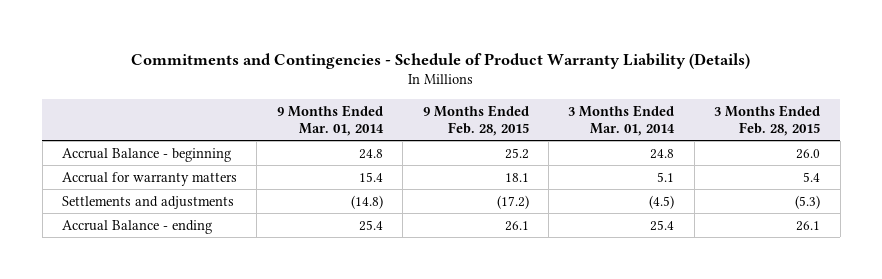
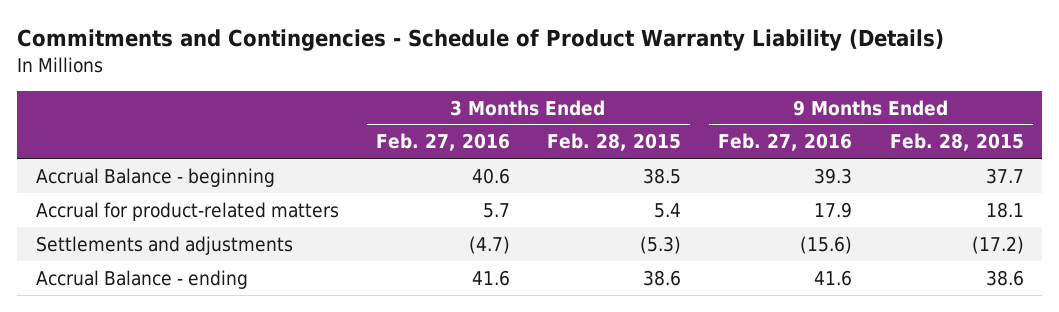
- | 9 Months Ended Mar. 01, 2014 | 9 Months Ended Feb. 28, 2015 | 3 Months Ended Mar. 01, 2014 | 3 Months Ended Feb. 28, 2015
+ | 3 Months Ended Feb. 27, 2016 | 3 Months Ended Feb. 28, 2015 | 9 Months Ended Feb. 27, 2016 | 9 Months Ended Feb. 28, 2015
- Accrual Balance - beginning | 24.8 | 25.2 | 24.8 | 26.0
- Accrual for warranty matters | 15.4 | 18.1 | 5.1 | 5.4
+ Accrual Balance - beginning | 40.6 | 38.5 | 39.3 | 37.7
+ Accrual for product-related matters | 5.7 | 5.4 | 17.9 | 18.1
- Accrual Balance - ending | 25.4 | 26.1 | 25.4 | 26.1
+ Accrual Balance - ending | 41.6 | 38.6 | 41.6 | 38.6

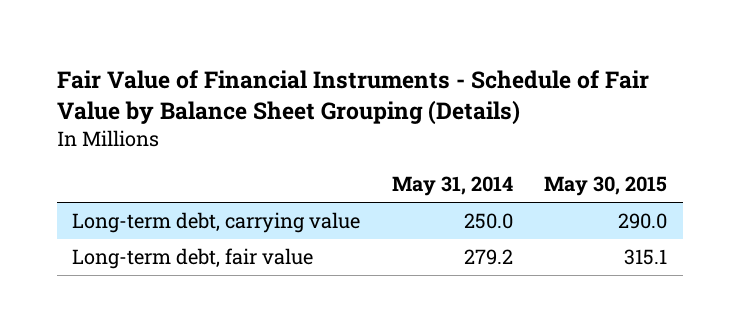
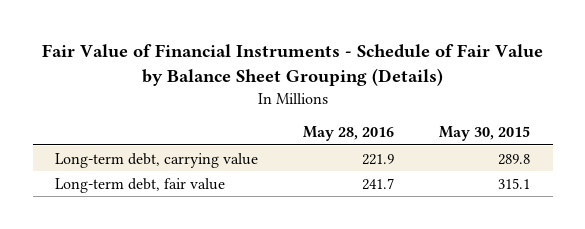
- | May 31, 2014 | May 30, 2015
+ | May 28, 2016 | May 30, 2015
- Long-term debt, carrying value | 250.0 | 290.0
+ Long-term debt, carrying value | 221.9 | 289.8

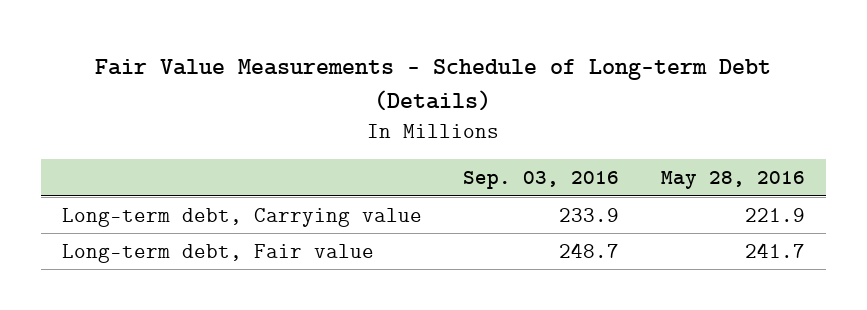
- Fair Value of Financial Instruments - Schedule of Fair Value by Balance Sheet Grouping (Details)
+ Fair Value Measurements - Schedule of Long-term Debt (Details)
- | May 28, 2016 | May 30, 2015
+ | Sep. 03, 2016 | May 28, 2016
- Long-term debt, carrying value | 221.9 | 289.8
- Long-term debt, fair value | 241.7 | 315.1
+ Long-term debt, Carrying value | 233.9 | 221.9
+ Long-term debt, Fair value | 248.7 | 241.7

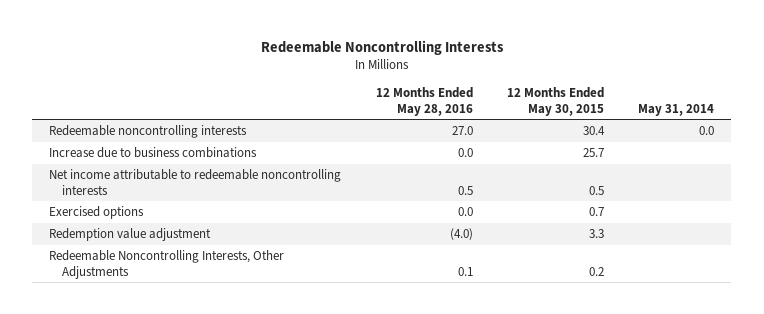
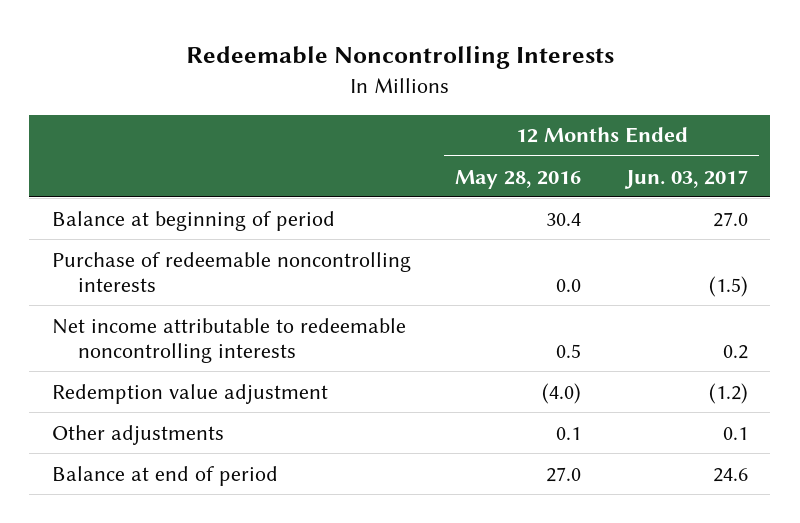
- | 12 Months Ended May 28, 2016 | 12 Months Ended May 30, 2015 | May 31, 2014
+ | 12 Months Ended May 28, 2016 | 12 Months Ended Jun. 03, 2017
- Redeemable noncontrolling interests | 27.0 | 30.4 | 0.0
- Increase due to business combinations | 0.0 | 25.7 |
+ Balance at beginning of period | 30.4 | 27.0
+ Purchase of redeemable noncontrolling interests | 0.0 | (1.5)
- Exercised options | 0.0 | 0.7 |
- Redeemable Noncontrolling Interests, Other Adjustments | 0.1 | 0.2 |
+ Other adjustments | 0.1 | 0.1
+ Balance at end of period | 27.0 | 24.6

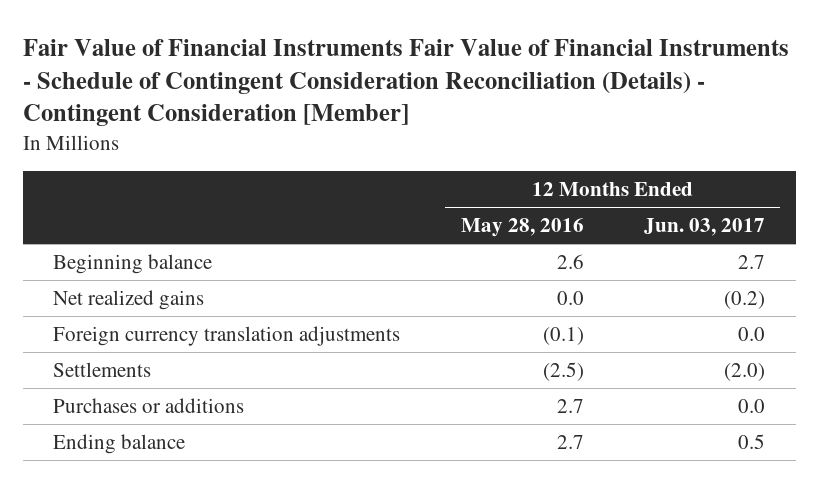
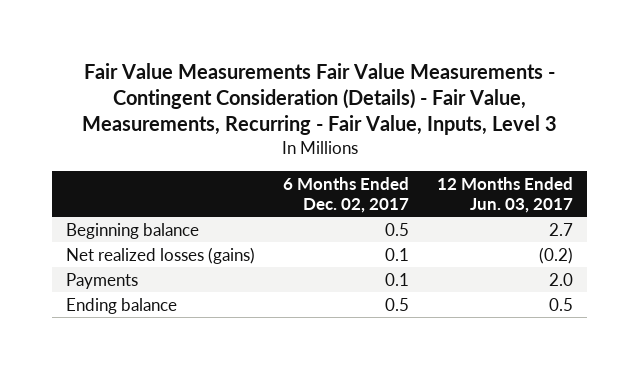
- Fair Value of Financial Instruments Fair Value of Financial Instruments - Schedule of Contingent Consideration Reconciliation (Details) - Contingent Consideration [Member]
+ Fair Value Measurements Fair Value Measurements - Contingent Consideration (Details) - Fair Value, Measurements, Recurring - Fair Value, Inputs, Level 3
- | 12 Months Ended May 28, 2016 | 12 Months Ended Jun. 03, 2017
+ | 6 Months Ended Dec. 02, 2017 | 12 Months Ended Jun. 03, 2017
- Net realized gains | 0.0 | (0.2)
- Foreign currency translation adjustments | (0.1) | 0.0
- Settlements | (2.5) | (2.0)
- Purchases or additions | 2.7 | 0.0
+ Net realized losses (gains) | 0.1 | (0.2)
+ Payments | 0.1 | 2.0

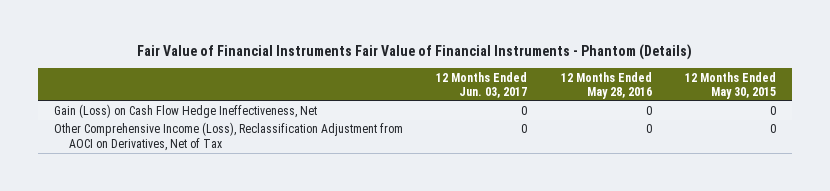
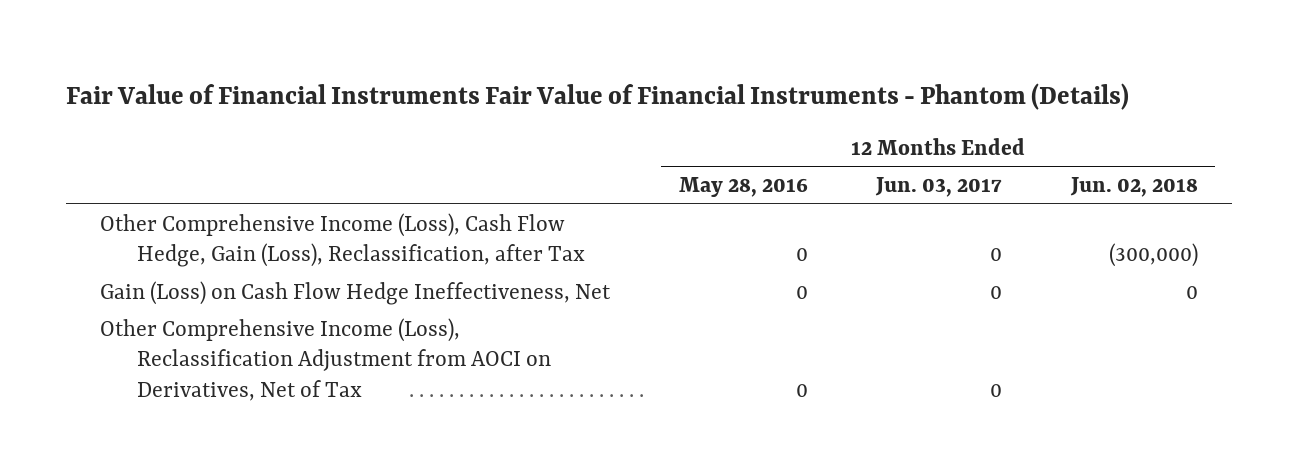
- | 12 Months Ended Jun. 03, 2017 | 12 Months Ended May 28, 2016 | 12 Months Ended May 30, 2015
+ | 12 Months Ended May 28, 2016 | 12 Months Ended Jun. 03, 2017 | 12 Months Ended Jun. 02, 2018
+ Other Comprehensive Income (Loss), Cash Flow Hedge, Gain (Loss), Reclassification, after Tax | 0 | 0 | (300,000)

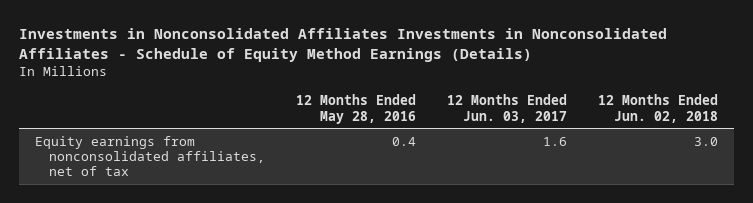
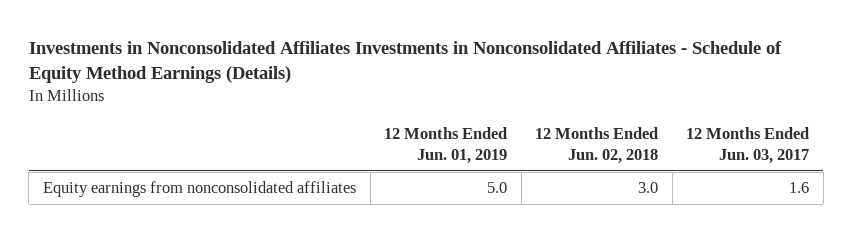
- | 12 Months Ended May 28, 2016 | 12 Months Ended Jun. 03, 2017 | 12 Months Ended Jun. 02, 2018
+ | 12 Months Ended Jun. 01, 2019 | 12 Months Ended Jun. 02, 2018 | 12 Months Ended Jun. 03, 2017
- Equity earnings from nonconsolidated affiliates, net of tax | 0.4 | 1.6 | 3.0
+ Equity earnings from nonconsolidated affiliates | 5.0 | 3.0 | 1.6

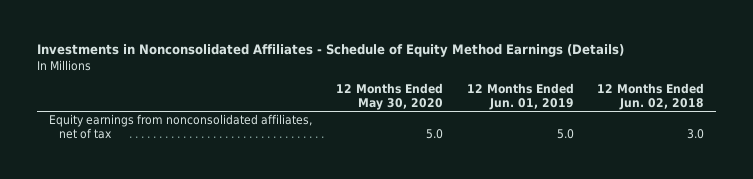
- Investments in Nonconsolidated Affiliates Investments in Nonconsolidated Affiliates - Schedule of Equity Method Earnings (Details)
+ Investments in Nonconsolidated Affiliates - Schedule of Equity Method Earnings (Details)
- | 12 Months Ended Jun. 01, 2019 | 12 Months Ended Jun. 02, 2018 | 12 Months Ended Jun. 03, 2017
+ | 12 Months Ended May 30, 2020 | 12 Months Ended Jun. 01, 2019 | 12 Months Ended Jun. 02, 2018
- Equity earnings from nonconsolidated affiliates | 5.0 | 3.0 | 1.6
+ Equity earnings from nonconsolidated affiliates, net of tax | 5.0 | 5.0 | 3.0

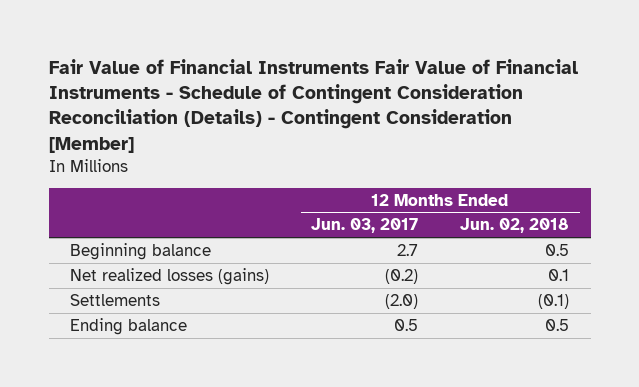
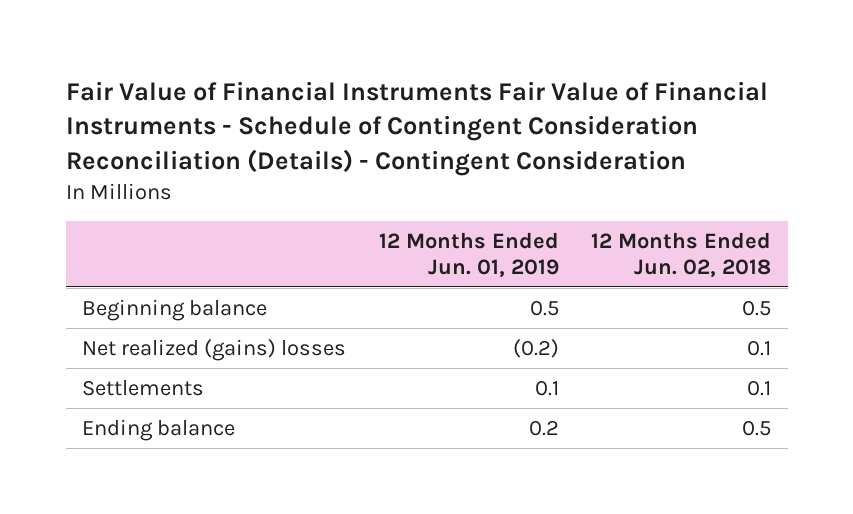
- Fair Value of Financial Instruments Fair Value of Financial Instruments - Schedule of Contingent Consideration Reconciliation (Details) - Contingent Consideration [Member]
+ Fair Value of Financial Instruments Fair Value of Financial Instruments - Schedule of Contingent Consideration Reconciliation (Details) - Contingent Consideration
- | 12 Months Ended Jun. 03, 2017 | 12 Months Ended Jun. 02, 2018
+ | 12 Months Ended Jun. 01, 2019 | 12 Months Ended Jun. 02, 2018
- Net realized losses (gains) | (0.2) | 0.1
- Settlements | (2.0) | (0.1)
+ Net realized (gains) losses | (0.2) | 0.1
+ Settlements | 0.1 | 0.1

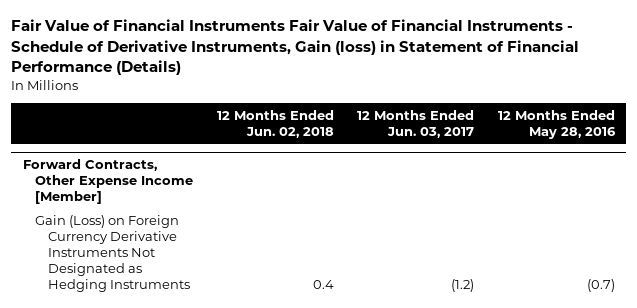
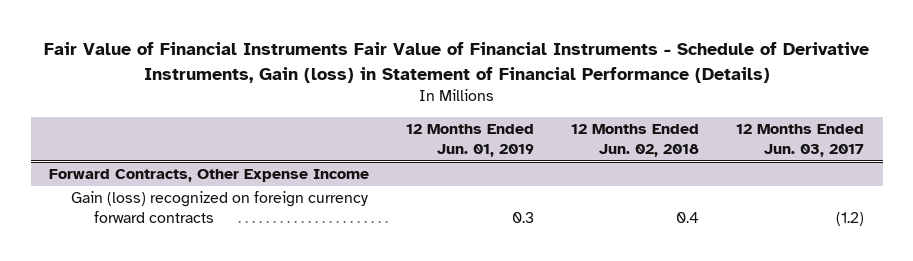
- | 12 Months Ended Jun. 02, 2018 | 12 Months Ended Jun. 03, 2017 | 12 Months Ended May 28, 2016
+ | 12 Months Ended Jun. 01, 2019 | 12 Months Ended Jun. 02, 2018 | 12 Months Ended Jun. 03, 2017
- Forward Contracts, Other Expense Income [Member]
- Gain (Loss) on Foreign Currency Derivative Instruments Not Designated as Hedging Instruments | 0.4 | (1.2) | (0.7)
+ Forward Contracts, Other Expense Income
+ Gain (loss) recognized on foreign currency forward contracts | 0.3 | 0.4 | (1.2)

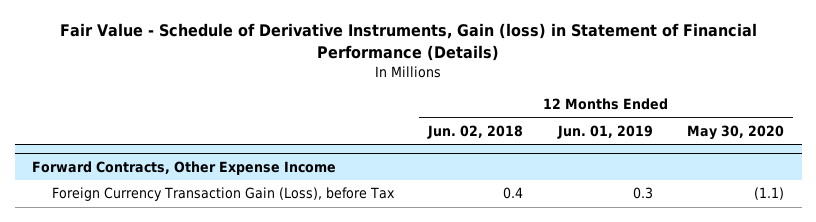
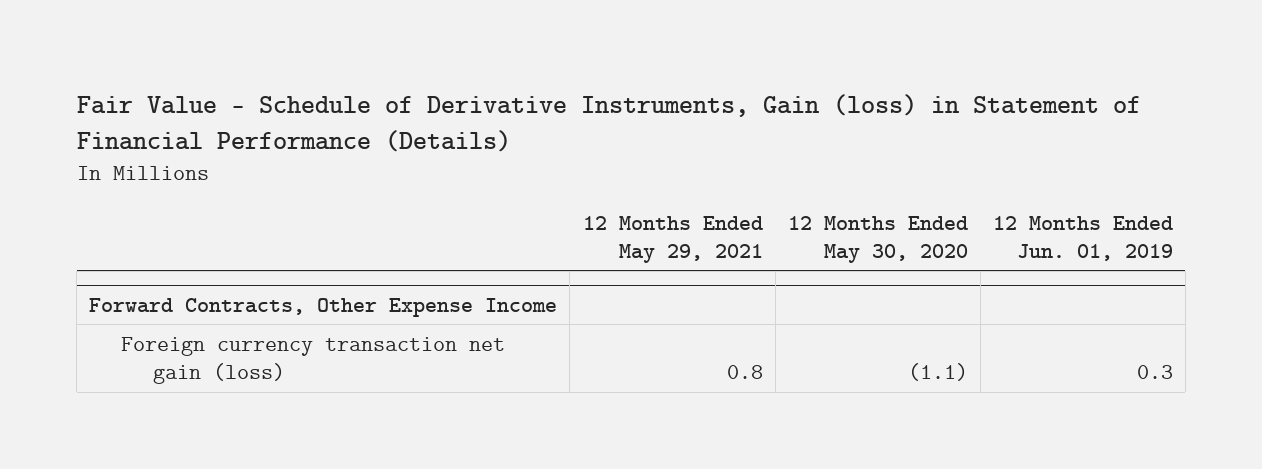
- | 12 Months Ended Jun. 02, 2018 | 12 Months Ended Jun. 01, 2019 | 12 Months Ended May 30, 2020
+ | 12 Months Ended May 29, 2021 | 12 Months Ended May 30, 2020 | 12 Months Ended Jun. 01, 2019
@ Forward Contracts, Other Expense Income
- Foreign Currency Transaction Gain (Loss), before Tax | 0.4 | 0.3 | (1.1)
+ Foreign currency transaction net gain (loss) | 0.8 | (1.1) | 0.3

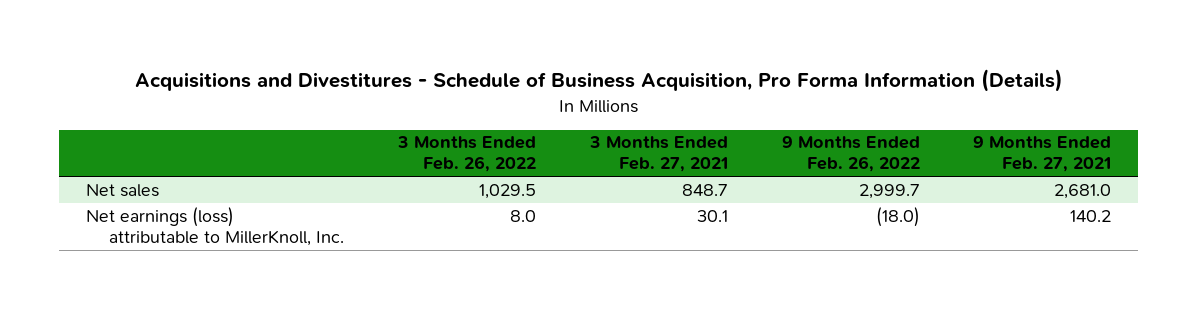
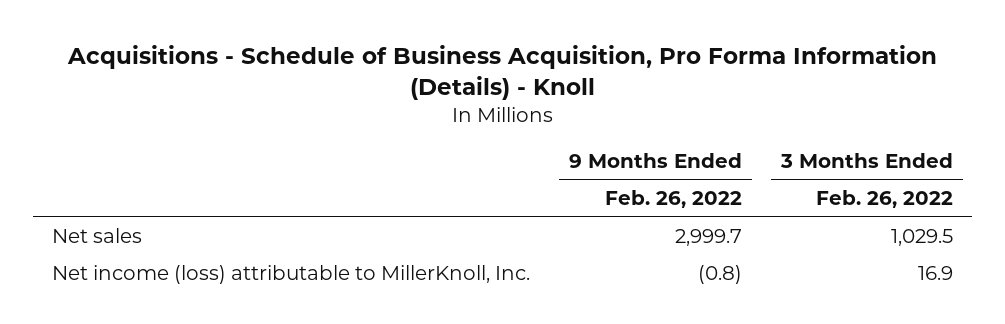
- Acquisitions and Divestitures - Schedule of Business Acquisition, Pro Forma Information (Details)
+ Acquisitions - Schedule of Business Acquisition, Pro Forma Information (Details) - Knoll
- | 3 Months Ended Feb. 26, 2022 | 3 Months Ended Feb. 27, 2021 | 9 Months Ended Feb. 26, 2022 | 9 Months Ended Feb. 27, 2021
+ | 9 Months Ended Feb. 26, 2022 | 3 Months Ended Feb. 26, 2022
- Net earnings (loss) attributable to MillerKnoll, Inc. | 8.0 | 30.1 | (18.0) | 140.2
+ Net income (loss) attributable to MillerKnoll, Inc. | (0.8) | 16.9

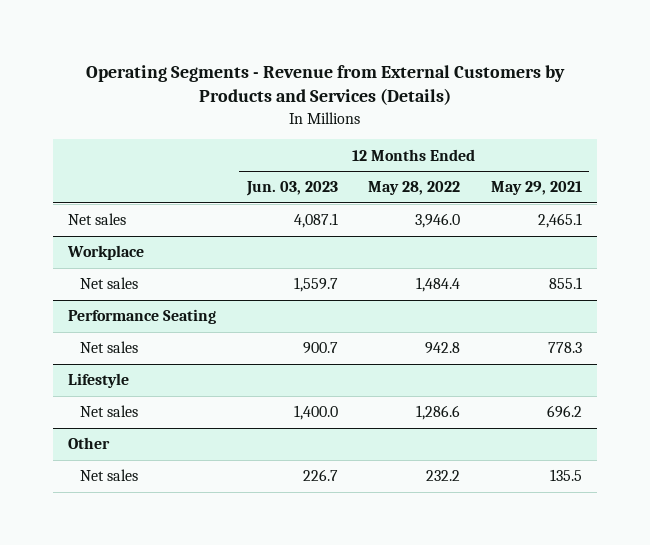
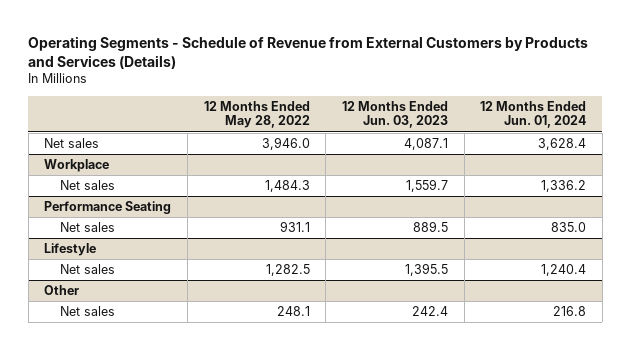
- Operating Segments - Revenue from External Customers by Products and Services (Details)
+ Operating Segments - Schedule of Revenue from External Customers by Products and Services (Details)
- | 12 Months Ended Jun. 03, 2023 | 12 Months Ended May 28, 2022 | 12 Months Ended May 29, 2021
+ | 12 Months Ended May 28, 2022 | 12 Months Ended Jun. 03, 2023 | 12 Months Ended Jun. 01, 2024
@ Workplace
- Net sales | 1,559.7 | 1,484.4 | 855.1
+ Net sales | 1,484.3 | 1,559.7 | 1,336.2
@ Performance Seating
- Net sales | 900.7 | 942.8 | 778.3
+ Net sales | 931.1 | 889.5 | 835.0
@ Lifestyle
- Net sales | 1,400.0 | 1,286.6 | 696.2
+ Net sales | 1,282.5 | 1,395.5 | 1,240.4
@ Other
- Net sales | 226.7 | 232.2 | 135.5
+ Net sales | 248.1 | 242.4 | 216.8

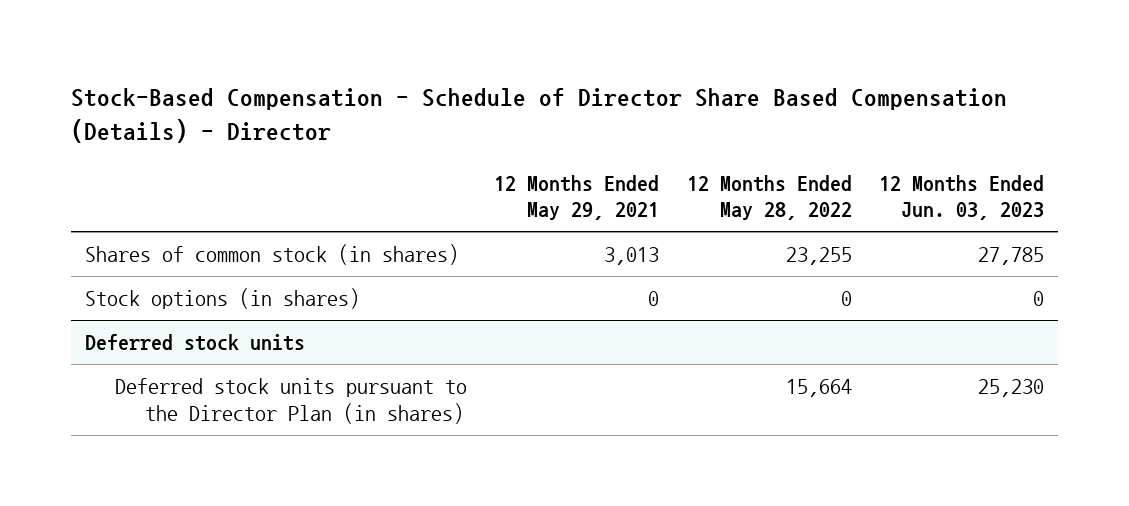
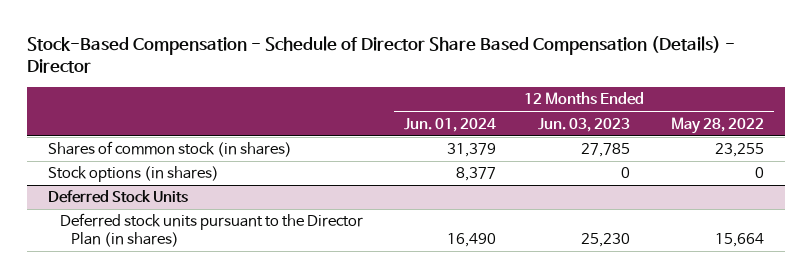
- | 12 Months Ended May 29, 2021 | 12 Months Ended May 28, 2022 | 12 Months Ended Jun. 03, 2023
+ | 12 Months Ended Jun. 01, 2024 | 12 Months Ended Jun. 03, 2023 | 12 Months Ended May 28, 2022
- Deferred stock units
+ Deferred Stock Units

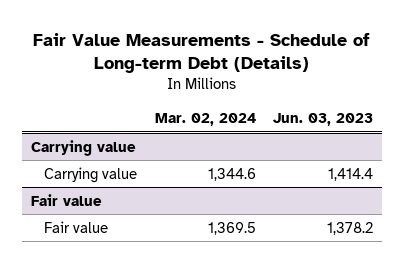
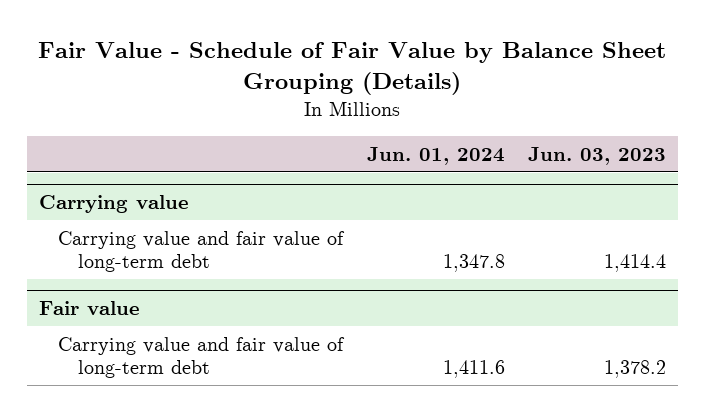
- Fair Value Measurements - Schedule of Long-term Debt (Details)
+ Fair Value - Schedule of Fair Value by Balance Sheet Grouping (Details)
- | Mar. 02, 2024 | Jun. 03, 2023
+ | Jun. 01, 2024 | Jun. 03, 2023
@ Carrying value
- Carrying value | 1,344.6 | 1,414.4
+ Carrying value and fair value of long-term debt | 1,347.8 | 1,414.4
@ Fair value
- Fair value | 1,369.5 | 1,378.2
+ Carrying value and fair value of long-term debt | 1,411.6 | 1,378.2

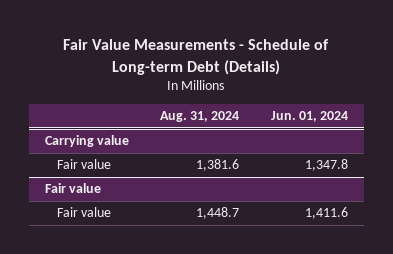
- Fair Value - Schedule of Fair Value by Balance Sheet Grouping (Details)
+ Fair Value Measurements - Schedule of Long-term Debt (Details)
- | Jun. 01, 2024 | Jun. 03, 2023
+ | Aug. 31, 2024 | Jun. 01, 2024
@ Carrying value
- Carrying value and fair value of long-term debt | 1,347.8 | 1,414.4
+ Fair value | 1,381.6 | 1,347.8
@ Fair value
- Carrying value and fair value of long-term debt | 1,411.6 | 1,378.2
+ Fair value | 1,448.7 | 1,411.6

